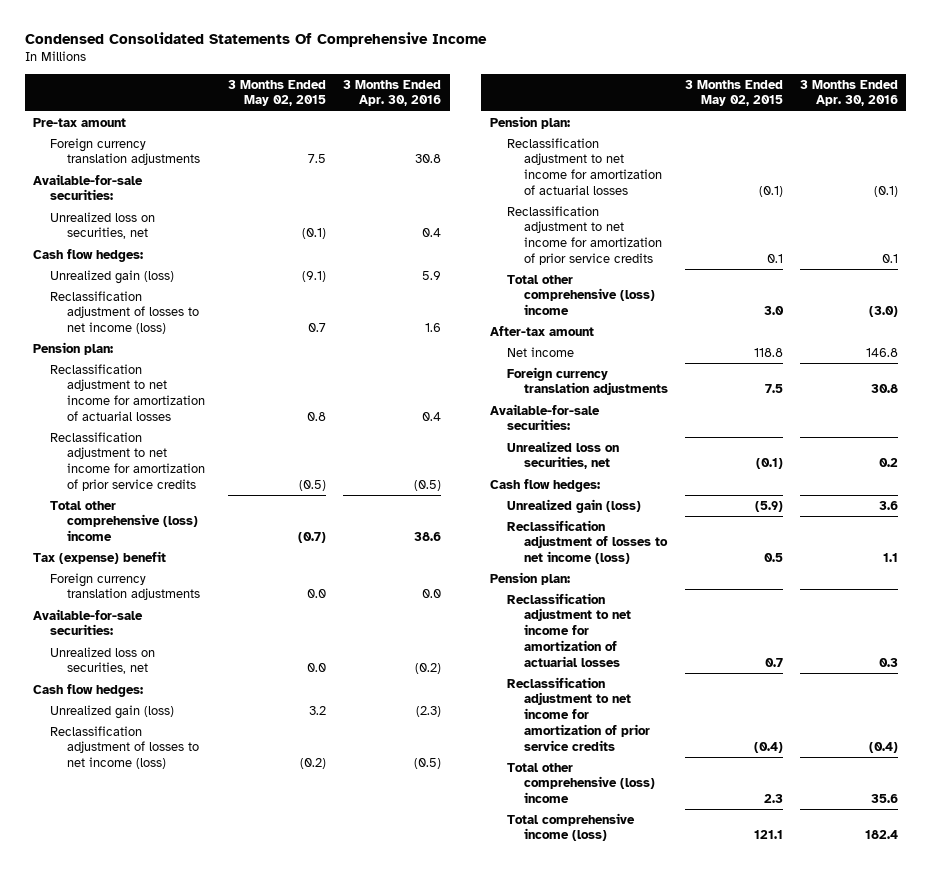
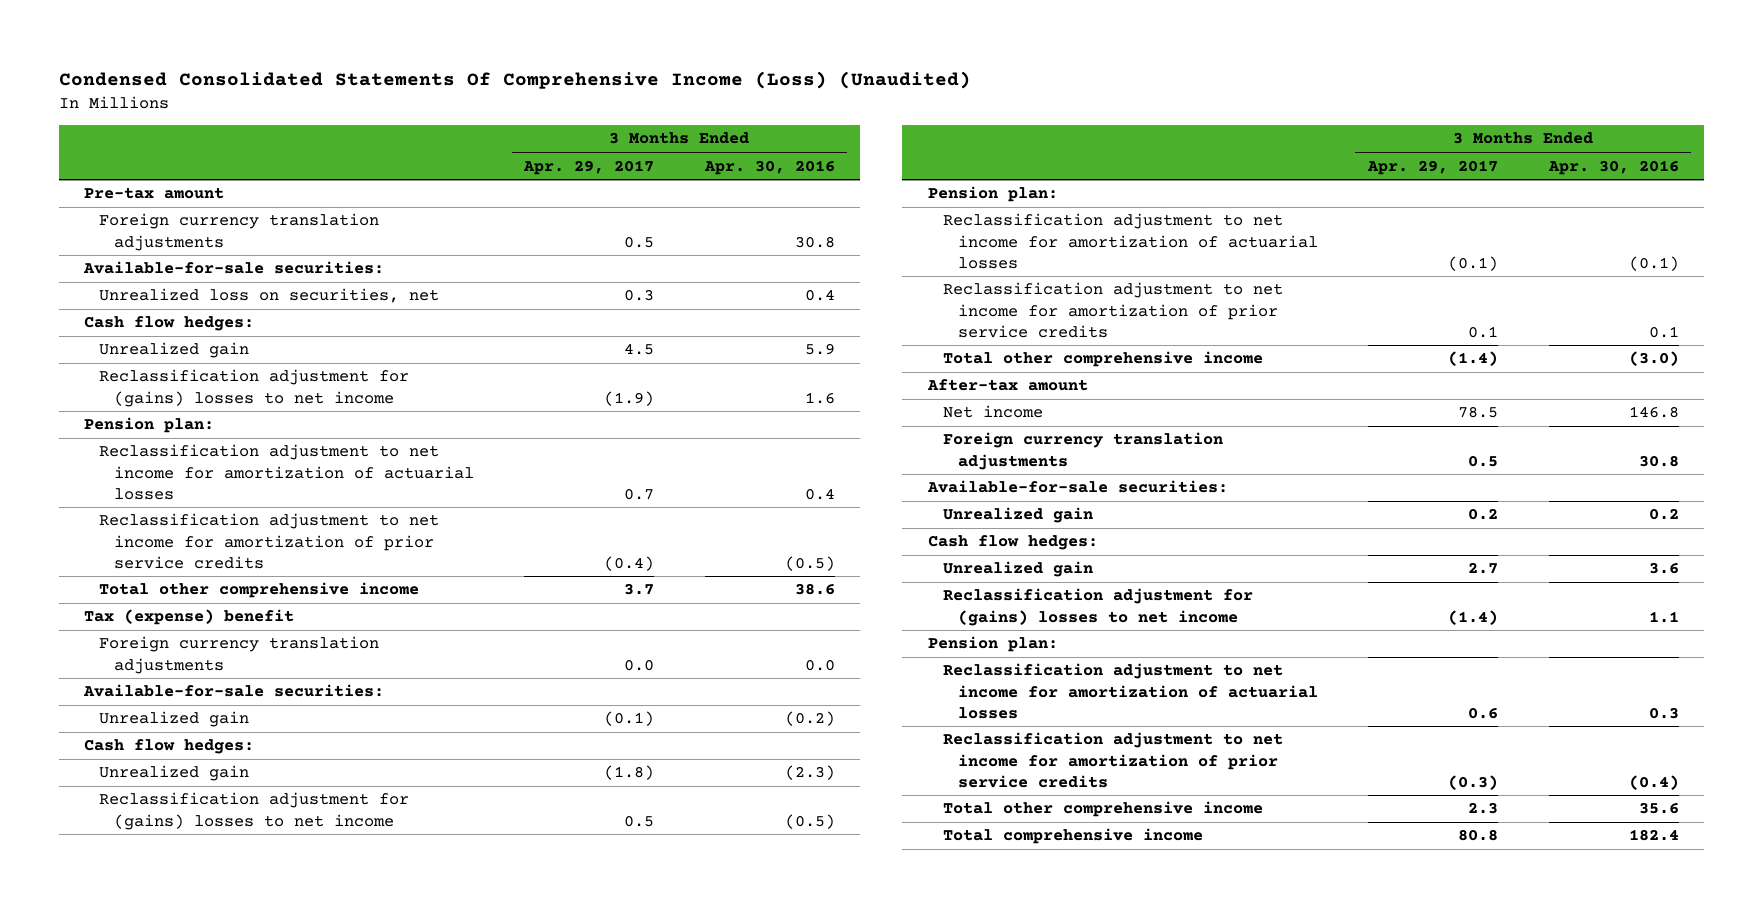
- Condensed Consolidated Statements Of Comprehensive Income
+ Condensed Consolidated Statements Of Comprehensive Income (Loss) (Unaudited)
- | 3 Months Ended May 02, 2015 | 3 Months Ended Apr. 30, 2016
+ | 3 Months Ended Apr. 29, 2017 | 3 Months Ended Apr. 30, 2016
- Unrealized gain (loss) | (9.1) | 5.9
- Reclassification adjustment of losses to net income (loss) | 0.7 | 1.6
+ Unrealized gain | 4.5 | 5.9
+ Reclassification adjustment for (gains) losses to net income | (1.9) | 1.6
- Total other comprehensive (loss) income | (0.7) | 38.6
+ Total other comprehensive income | 3.7 | 38.6
- Unrealized loss on securities, net | 0.0 | (0.2)
+ Unrealized gain | (0.1) | (0.2)
- Unrealized gain (loss) | 3.2 | (2.3)
- Reclassification adjustment of losses to net income (loss) | (0.2) | (0.5)
+ Unrealized gain | (1.8) | (2.3)
+ Reclassification adjustment for (gains) losses to net income | 0.5 | (0.5)
- Total other comprehensive (loss) income | 3.0 | (3.0)
+ Total other comprehensive income | (1.4) | (3.0)
- Unrealized loss on securities, net | (0.1) | 0.2
+ Unrealized gain | 0.2 | 0.2
- Unrealized gain (loss) | (5.9) | 3.6
- Reclassification adjustment of losses to net income (loss) | 0.5 | 1.1
+ Unrealized gain | 2.7 | 3.6
+ Reclassification adjustment for (gains) losses to net income | (1.4) | 1.1
- Total other comprehensive (loss) income | 2.3 | 35.6
- Total comprehensive income (loss) | 121.1 | 182.4
+ Total other comprehensive income | 2.3 | 35.6
+ Total comprehensive income | 80.8 | 182.4

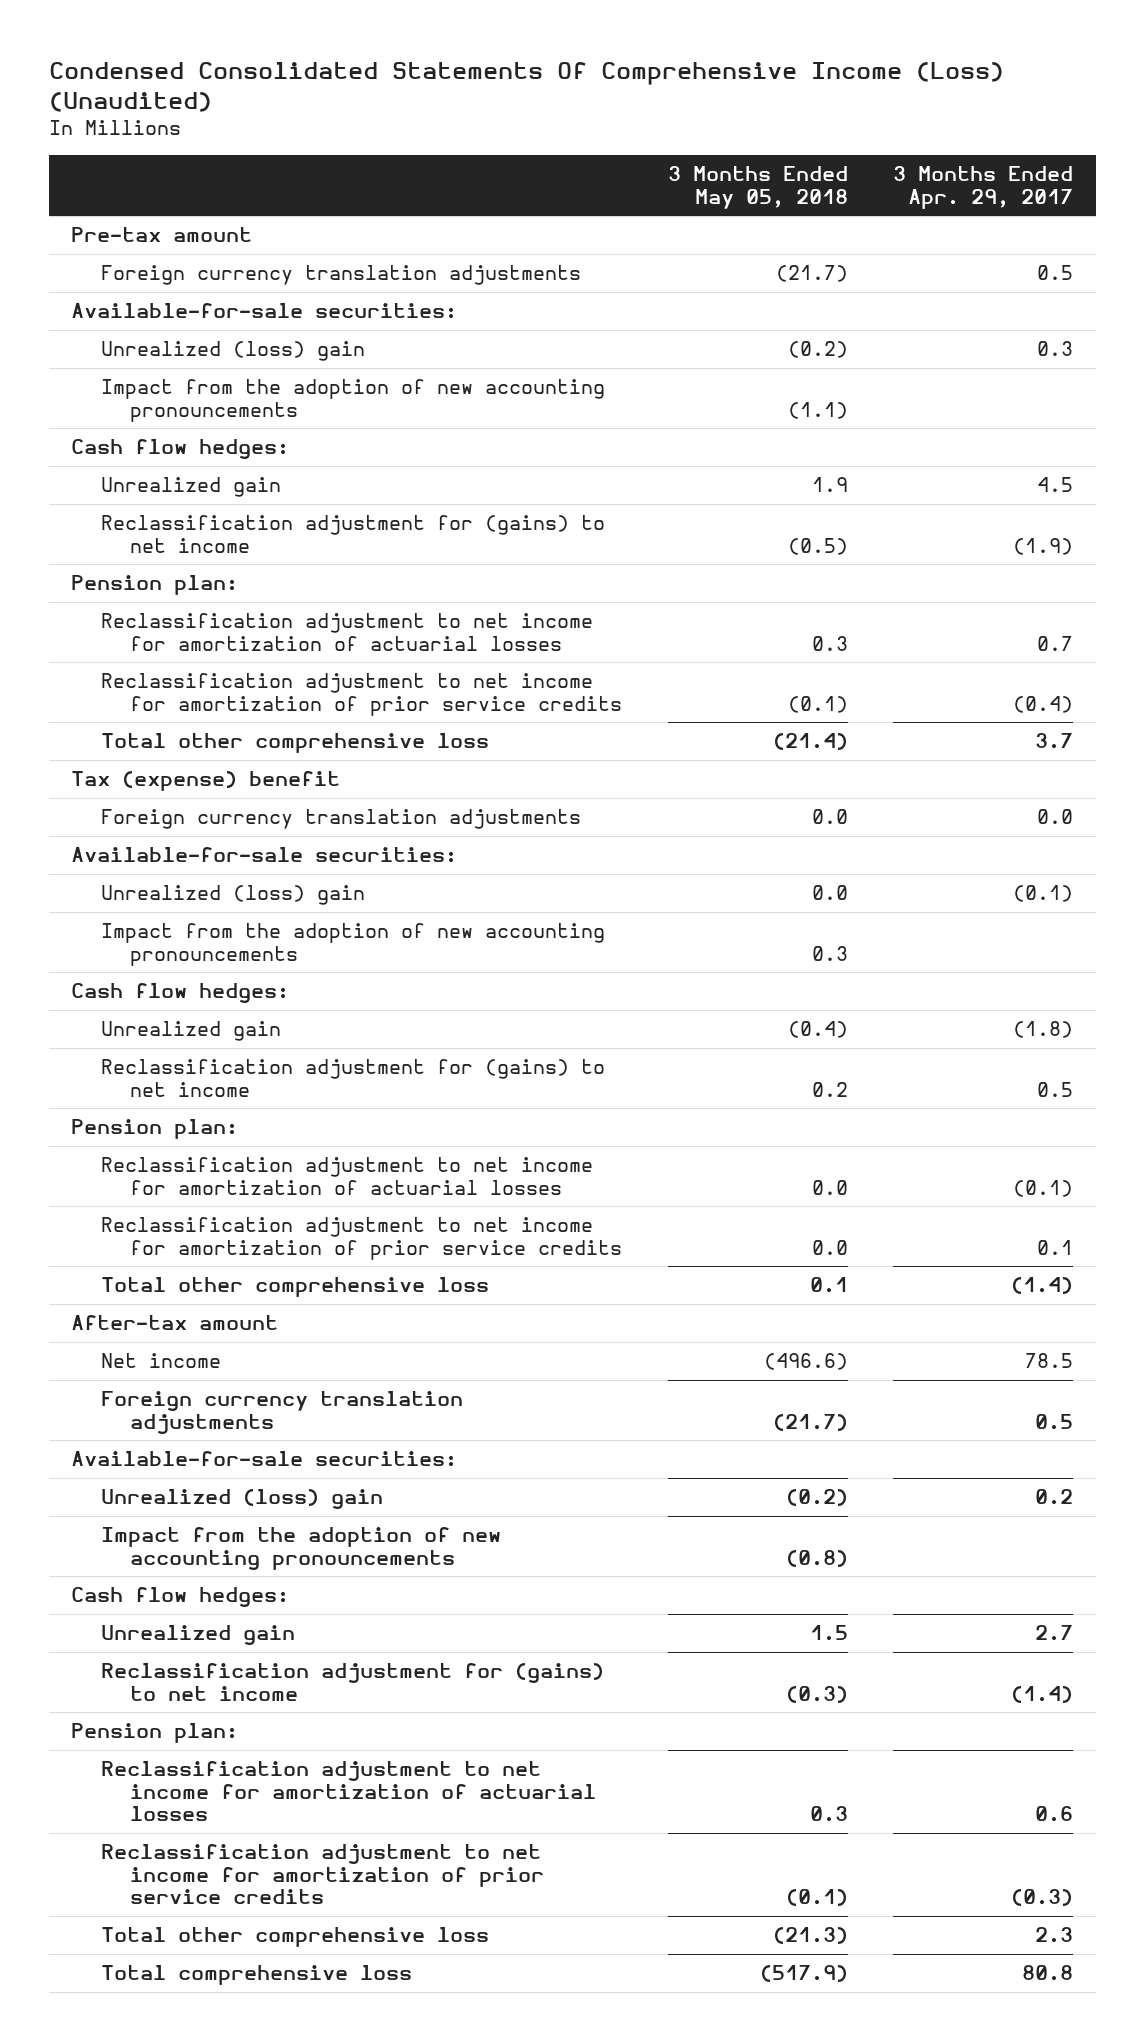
- | 3 Months Ended Apr. 29, 2017 | 3 Months Ended Apr. 30, 2016
+ | 3 Months Ended May 05, 2018 | 3 Months Ended Apr. 29, 2017
- Unrealized loss on securities, net | 0.3 | 0.4
+ Unrealized (loss) gain | (0.2) | 0.3
+ Impact from the adoption of new accounting pronouncements | (1.1) |
- Reclassification adjustment for (gains) losses to net income | (1.9) | 1.6
+ Reclassification adjustment for (gains) to net income | (0.5) | (1.9)
- Total other comprehensive income | 3.7 | 38.6
+ Total other comprehensive loss | (21.4) | 3.7
- Unrealized gain | (0.1) | (0.2)
+ Unrealized (loss) gain | 0.0 | (0.1)
+ Impact from the adoption of new accounting pronouncements | 0.3 |
- Reclassification adjustment for (gains) losses to net income | 0.5 | (0.5)
+ Reclassification adjustment for (gains) to net income | 0.2 | 0.5
- Total other comprehensive income | (1.4) | (3.0)
+ Total other comprehensive loss | 0.1 | (1.4)
- Unrealized gain | 0.2 | 0.2
+ Unrealized (loss) gain | (0.2) | 0.2
+ Impact from the adoption of new accounting pronouncements | (0.8) |
- Reclassification adjustment for (gains) losses to net income | (1.4) | 1.1
+ Reclassification adjustment for (gains) to net income | (0.3) | (1.4)
- Total other comprehensive income | 2.3 | 35.6
- Total comprehensive income | 80.8 | 182.4
+ Total other comprehensive loss | (21.3) | 2.3
+ Total comprehensive loss | (517.9) | 80.8

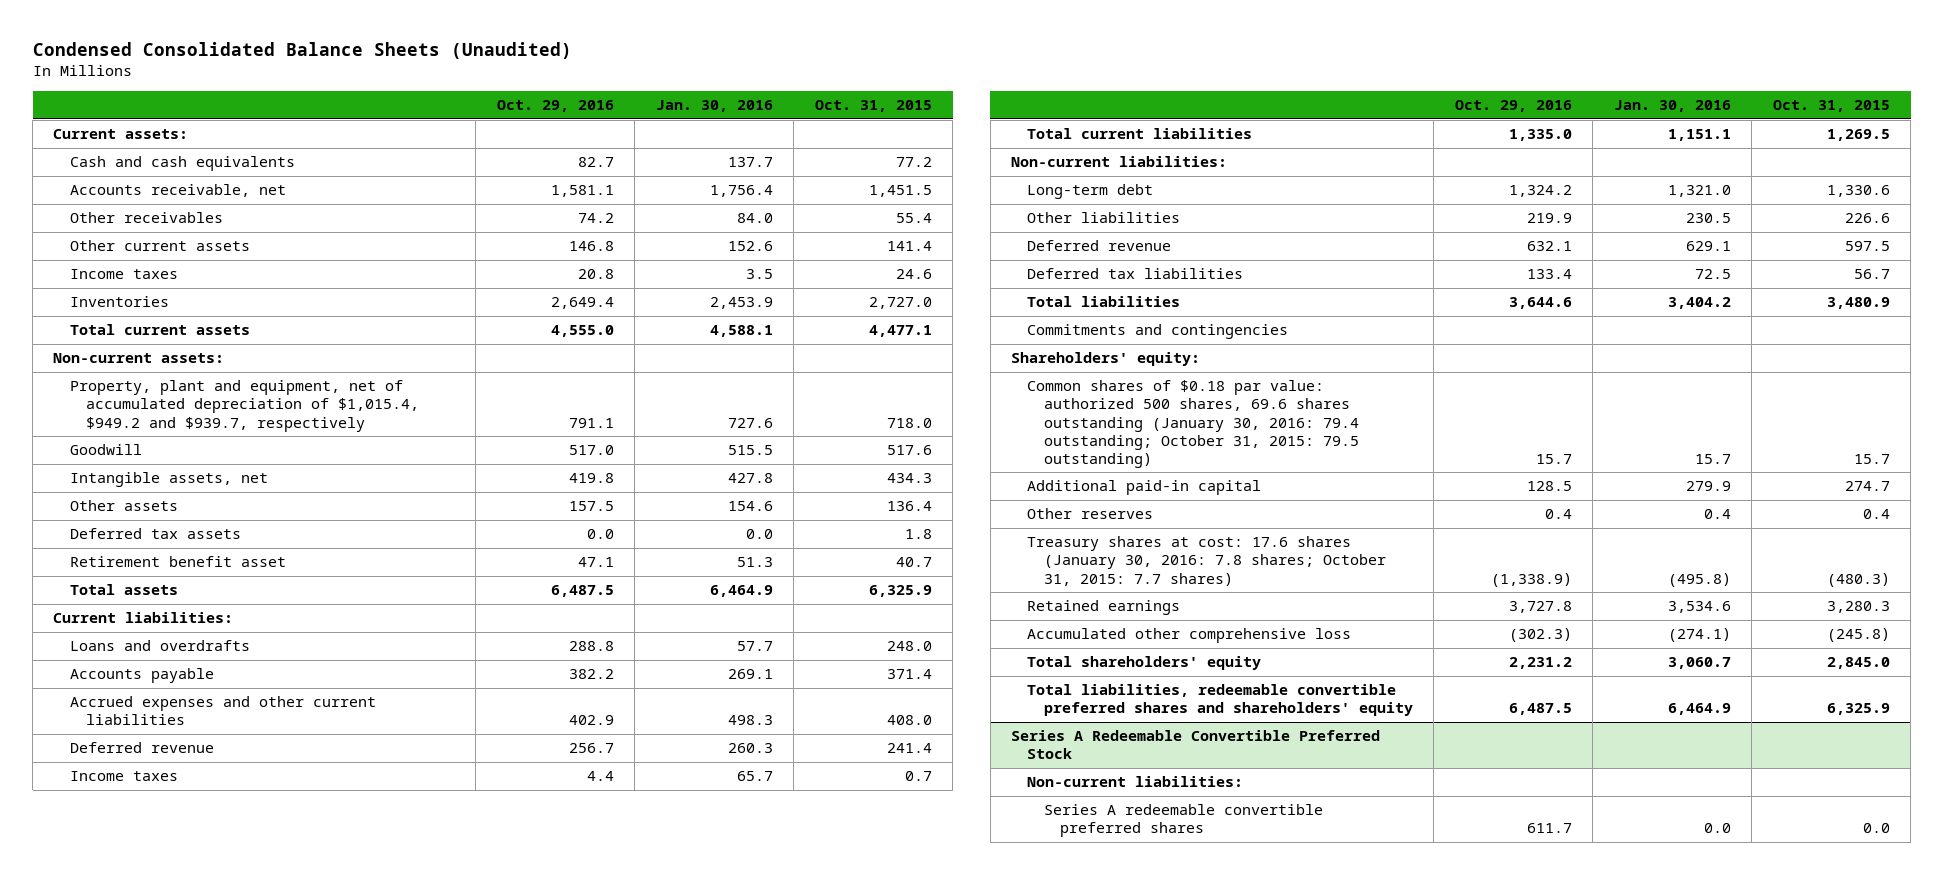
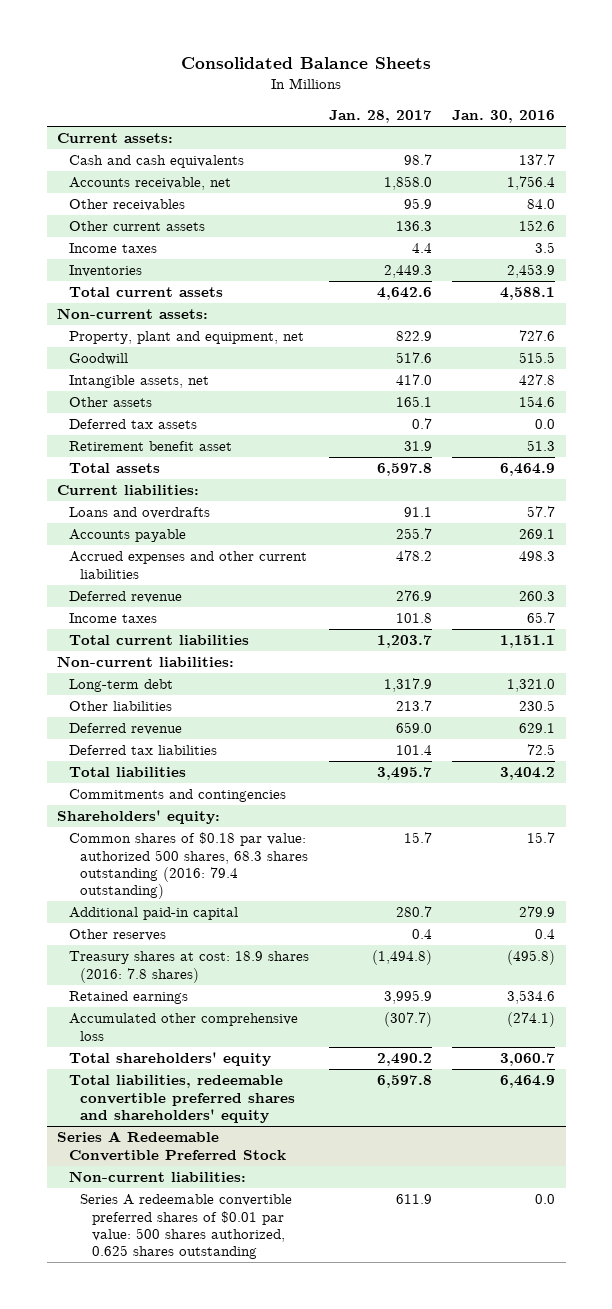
- Condensed Consolidated Balance Sheets (Unaudited)
+ Consolidated Balance Sheets
- | Oct. 29, 2016 | Jan. 30, 2016 | Oct. 31, 2015
+ | Jan. 28, 2017 | Jan. 30, 2016
- Property, plant and equipment, net of accumulated depreciation of $1,015.4, $949.2 and $939.7, respectively | 791.1 | 727.6 | 718.0
+ Property, plant and equipment, net | 822.9 | 727.6
- Common shares of $0.18 par value: authorized 500 shares, 69.6 shares outstanding (January 30, 2016: 79.4 outstanding; October 31, 2015: 79.5 outstanding) | 15.7 | 15.7 | 15.7
+ Common shares of $0.18 par value: authorized 500 shares, 68.3 shares outstanding (2016: 79.4 outstanding) | 15.7 | 15.7
- Treasury shares at cost: 17.6 shares (January 30, 2016: 7.8 shares; October 31, 2015: 7.7 shares) | (1,338.9) | (495.8) | (480.3)
+ Treasury shares at cost: 18.9 shares (2016: 7.8 shares) | (1,494.8) | (495.8)
@ Series A Redeemable Convertible Preferred Stock
- Series A redeemable convertible preferred shares | 611.7 | 0.0 | 0.0
+ Series A redeemable convertible preferred shares of $0.01 par value: 500 shares authorized, 0.625 shares outstanding | 611.9 | 0.0

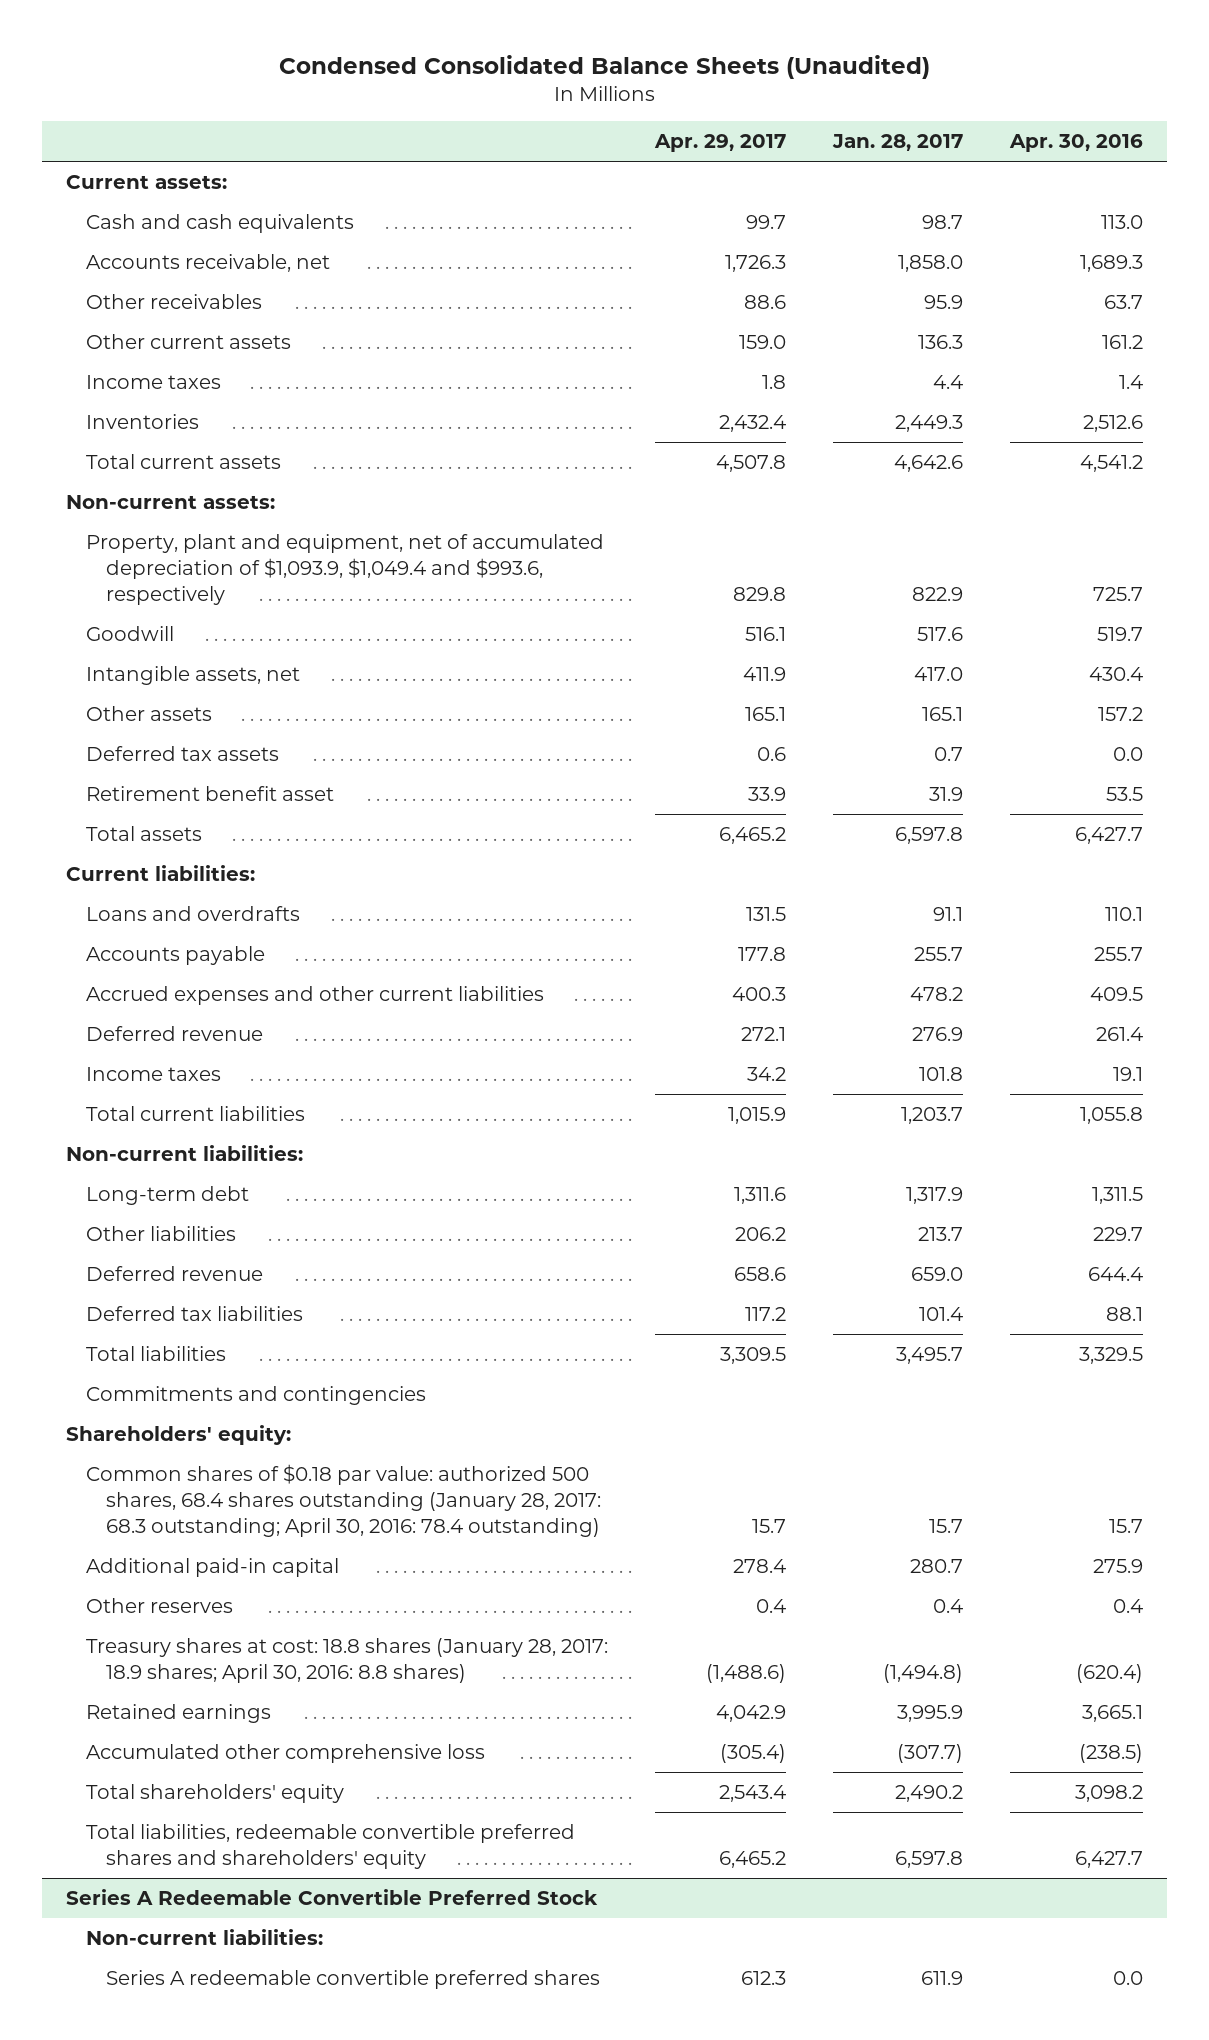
- Consolidated Balance Sheets
+ Condensed Consolidated Balance Sheets (Unaudited)
- | Jan. 28, 2017 | Jan. 30, 2016
+ | Apr. 29, 2017 | Jan. 28, 2017 | Apr. 30, 2016
- Property, plant and equipment, net | 822.9 | 727.6
+ Property, plant and equipment, net of accumulated depreciation of $1,093.9, $1,049.4 and $993.6, respectively | 829.8 | 822.9 | 725.7
- Common shares of $0.18 par value: authorized 500 shares, 68.3 shares outstanding (2016: 79.4 outstanding) | 15.7 | 15.7
+ Common shares of $0.18 par value: authorized 500 shares, 68.4 shares outstanding (January 28, 2017: 68.3 outstanding; April 30, 2016: 78.4 outstanding) | 15.7 | 15.7 | 15.7
- Treasury shares at cost: 18.9 shares (2016: 7.8 shares) | (1,494.8) | (495.8)
+ Treasury shares at cost: 18.8 shares (January 28, 2017: 18.9 shares; April 30, 2016: 8.8 shares) | (1,488.6) | (1,494.8) | (620.4)
@ Series A Redeemable Convertible Preferred Stock
- Series A redeemable convertible preferred shares of $0.01 par value: 500 shares authorized, 0.625 shares outstanding | 611.9 | 0.0
+ Series A redeemable convertible preferred shares | 612.3 | 611.9 | 0.0

